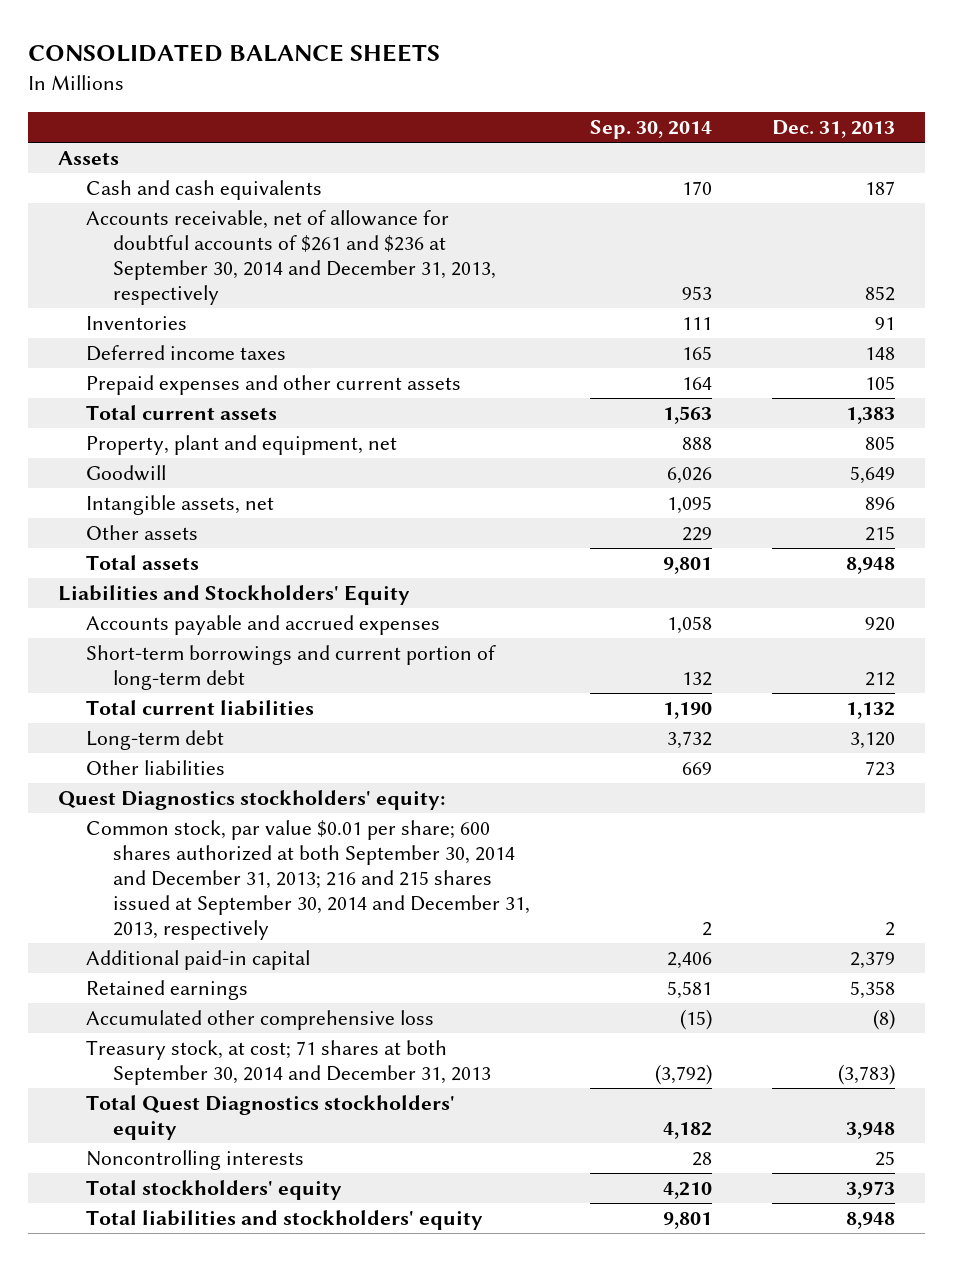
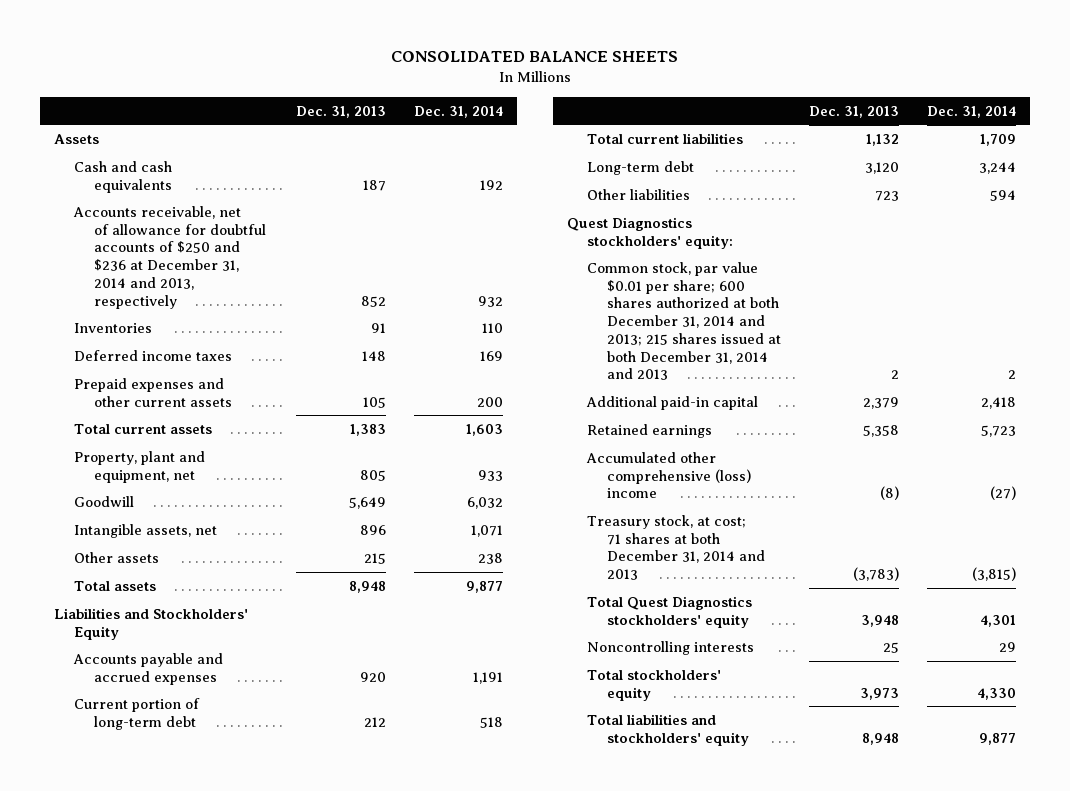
- | Sep. 30, 2014 | Dec. 31, 2013
+ | Dec. 31, 2013 | Dec. 31, 2014
- Accounts receivable, net of allowance for doubtful accounts of $261 and $236 at September 30, 2014 and December 31, 2013, respectively | 953 | 852
+ Accounts receivable, net of allowance for doubtful accounts of $250 and $236 at December 31, 2014 and 2013, respectively | 852 | 932
- Short-term borrowings and current portion of long-term debt | 132 | 212
+ Current portion of long-term debt | 212 | 518
- Common stock, par value $0.01 per share; 600 shares authorized at both September 30, 2014 and December 31, 2013; 216 and 215 shares issued at September 30, 2014 and December 31, 2013, respectively | 2 | 2
+ Common stock, par value $0.01 per share; 600 shares authorized at both December 31, 2014 and 2013; 215 shares issued at both December 31, 2014 and 2013 | 2 | 2
- Accumulated other comprehensive loss | (15) | (8)
- Treasury stock, at cost; 71 shares at both September 30, 2014 and December 31, 2013 | (3,792) | (3,783)
+ Accumulated other comprehensive (loss) income | (8) | (27)
+ Treasury stock, at cost; 71 shares at both December 31, 2014 and 2013 | (3,783) | (3,815)

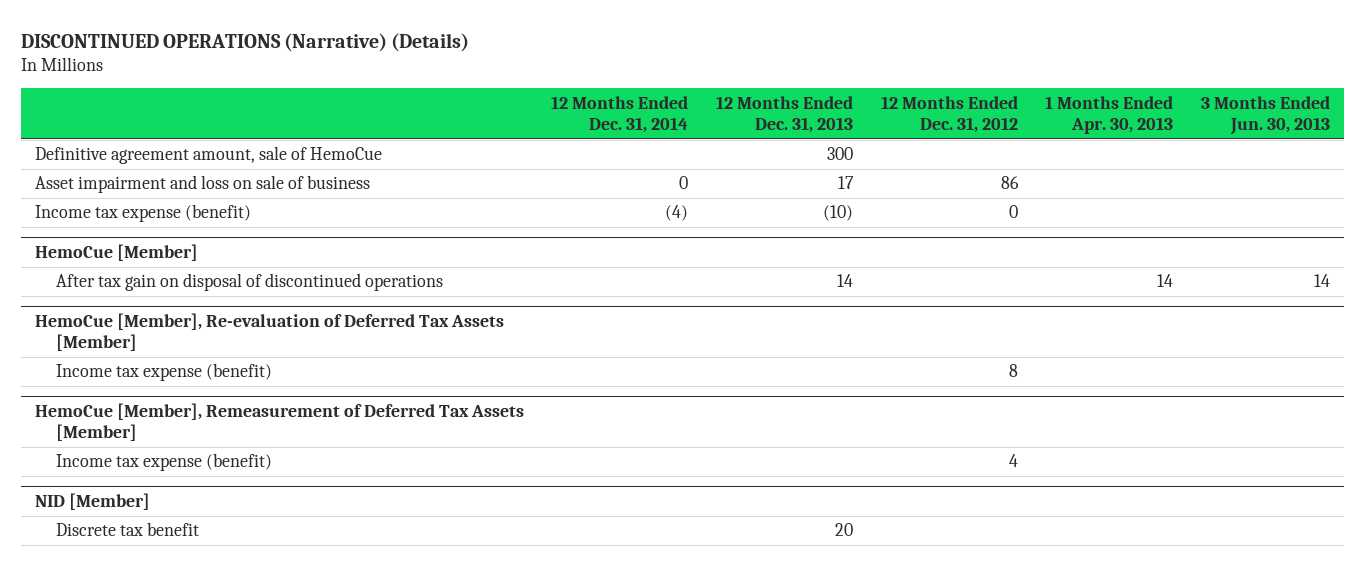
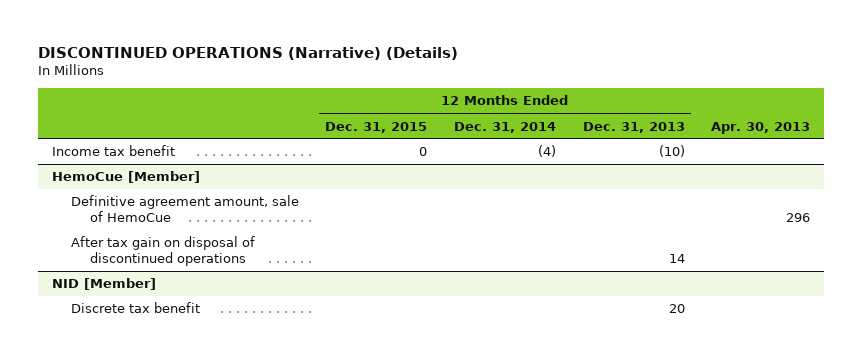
- | 12 Months Ended Dec. 31, 2014 | 12 Months Ended Dec. 31, 2013 | 12 Months Ended Dec. 31, 2012 | 1 Months Ended Apr. 30, 2013 | 3 Months Ended Jun. 30, 2013
+ | 12 Months Ended Dec. 31, 2015 | 12 Months Ended Dec. 31, 2014 | 12 Months Ended Dec. 31, 2013 | Apr. 30, 2013
- Definitive agreement amount, sale of HemoCue | | 300 | | |
- Asset impairment and loss on sale of business | 0 | 17 | 86 | |
- Income tax expense (benefit) | (4) | (10) | 0 | |
+ Income tax benefit | 0 | (4) | (10) |
@ HemoCue [Member]
+ Definitive agreement amount, sale of HemoCue | | | | 296
- HemoCue [Member], Re-evaluation of Deferred Tax Assets [Member]
- Income tax expense (benefit) | | | 8 | |
- HemoCue [Member], Remeasurement of Deferred Tax Assets [Member]
- Income tax expense (benefit) | | | 4 | |

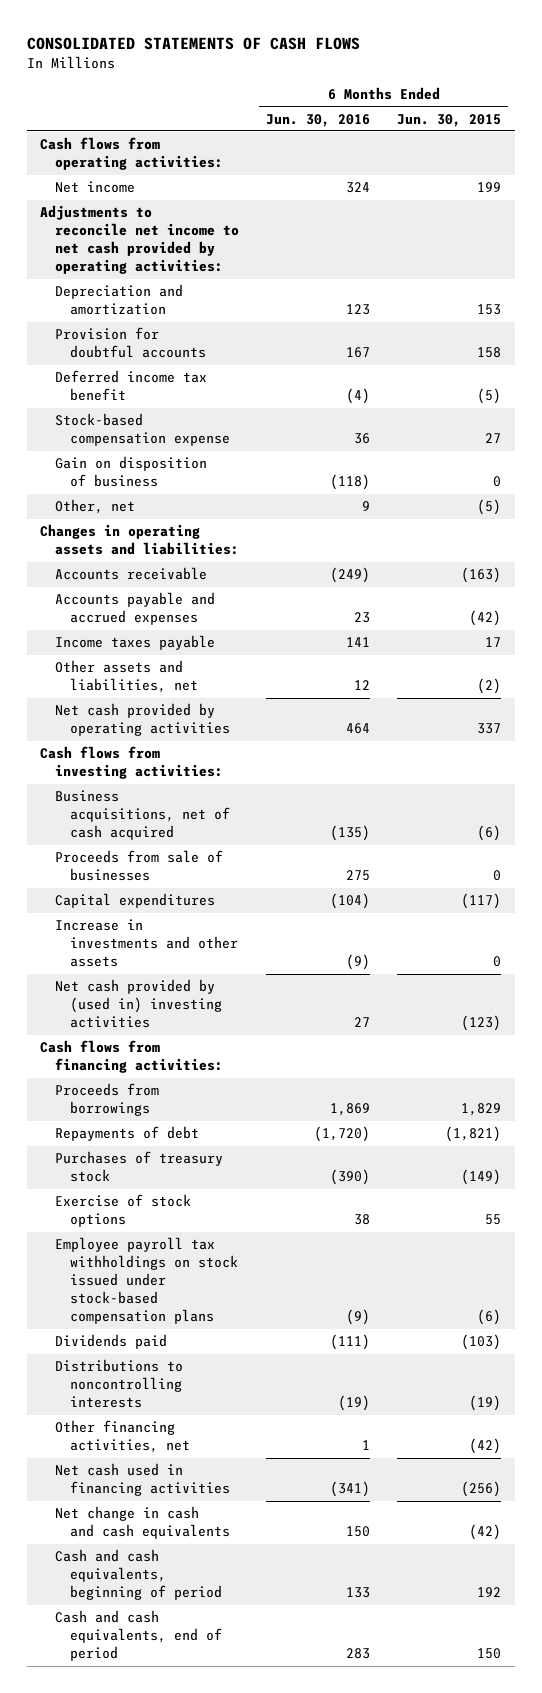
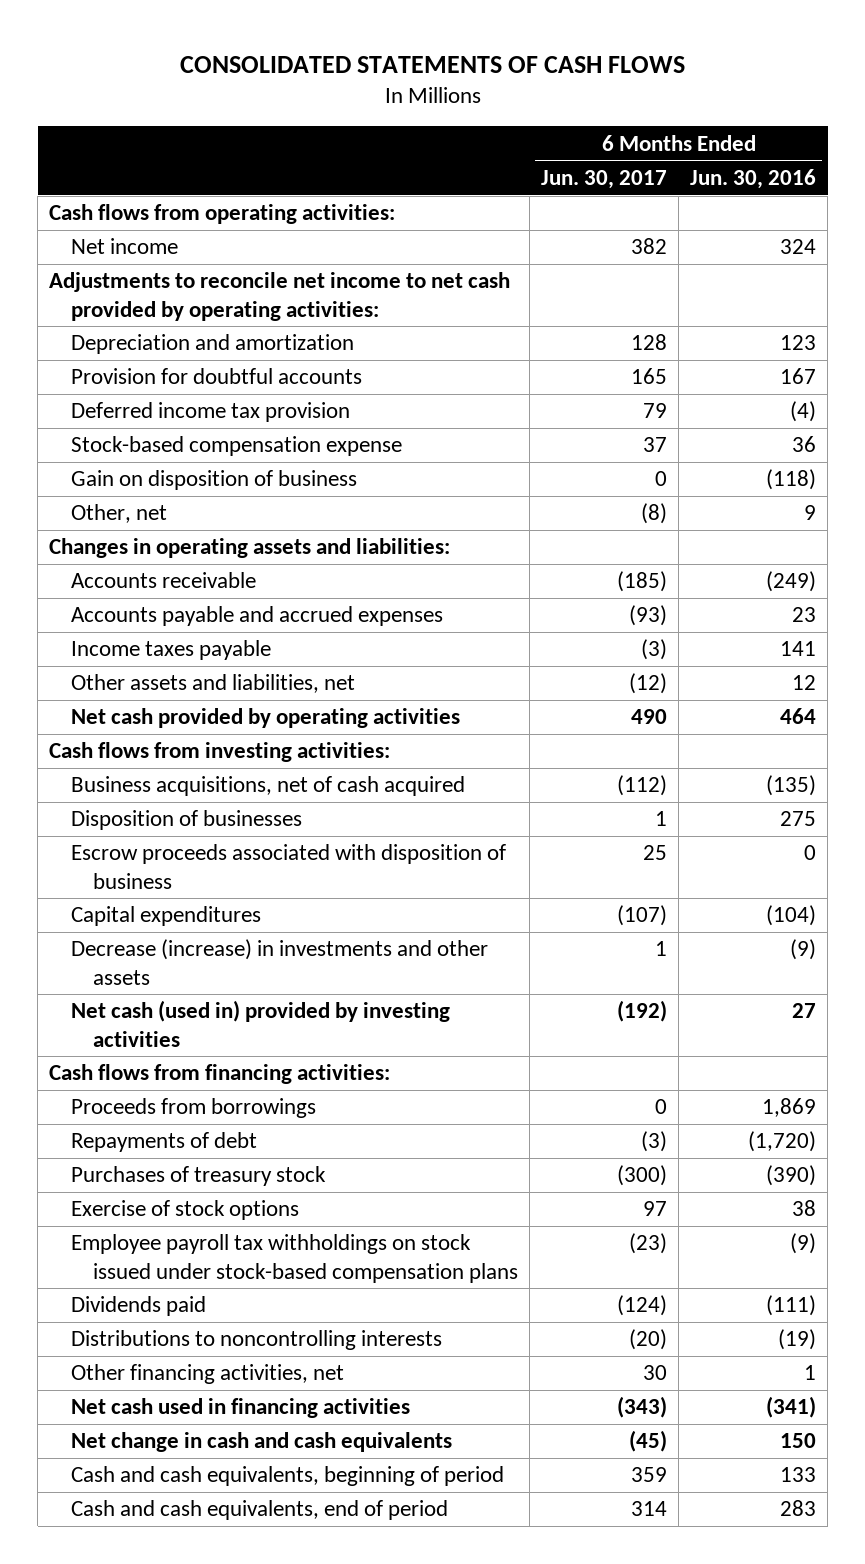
- | 6 Months Ended Jun. 30, 2016 | 6 Months Ended Jun. 30, 2015
+ | 6 Months Ended Jun. 30, 2017 | 6 Months Ended Jun. 30, 2016
- Deferred income tax benefit | (4) | (5)
+ Deferred income tax provision | 79 | (4)
- Proceeds from sale of businesses | 275 | 0
+ Disposition of businesses | 1 | 275
+ Escrow proceeds associated with disposition of business | 25 | 0
- Increase in investments and other assets | (9) | 0
- Net cash provided by (used in) investing activities | 27 | (123)
+ Decrease (increase) in investments and other assets | 1 | (9)
+ Net cash (used in) provided by investing activities | (192) | 27

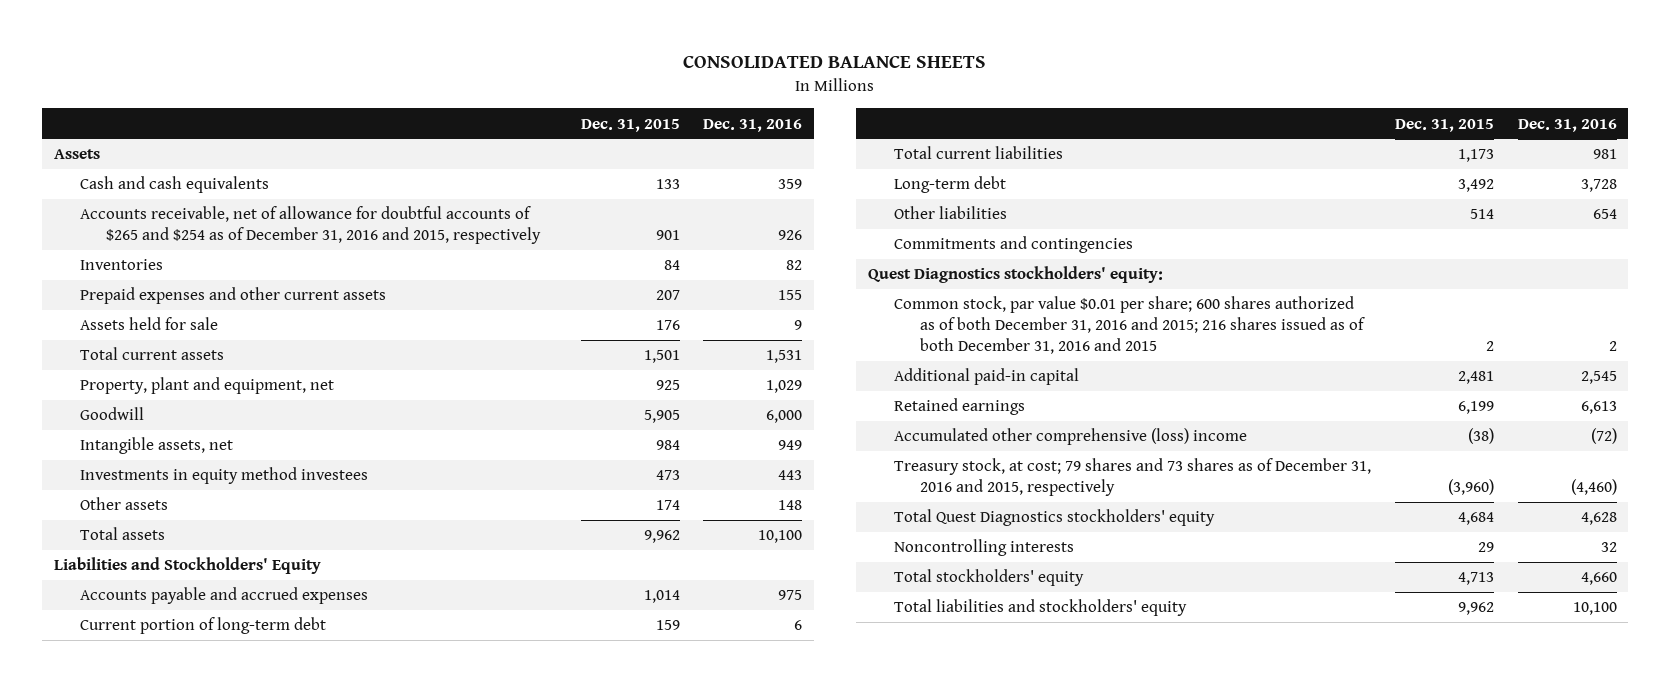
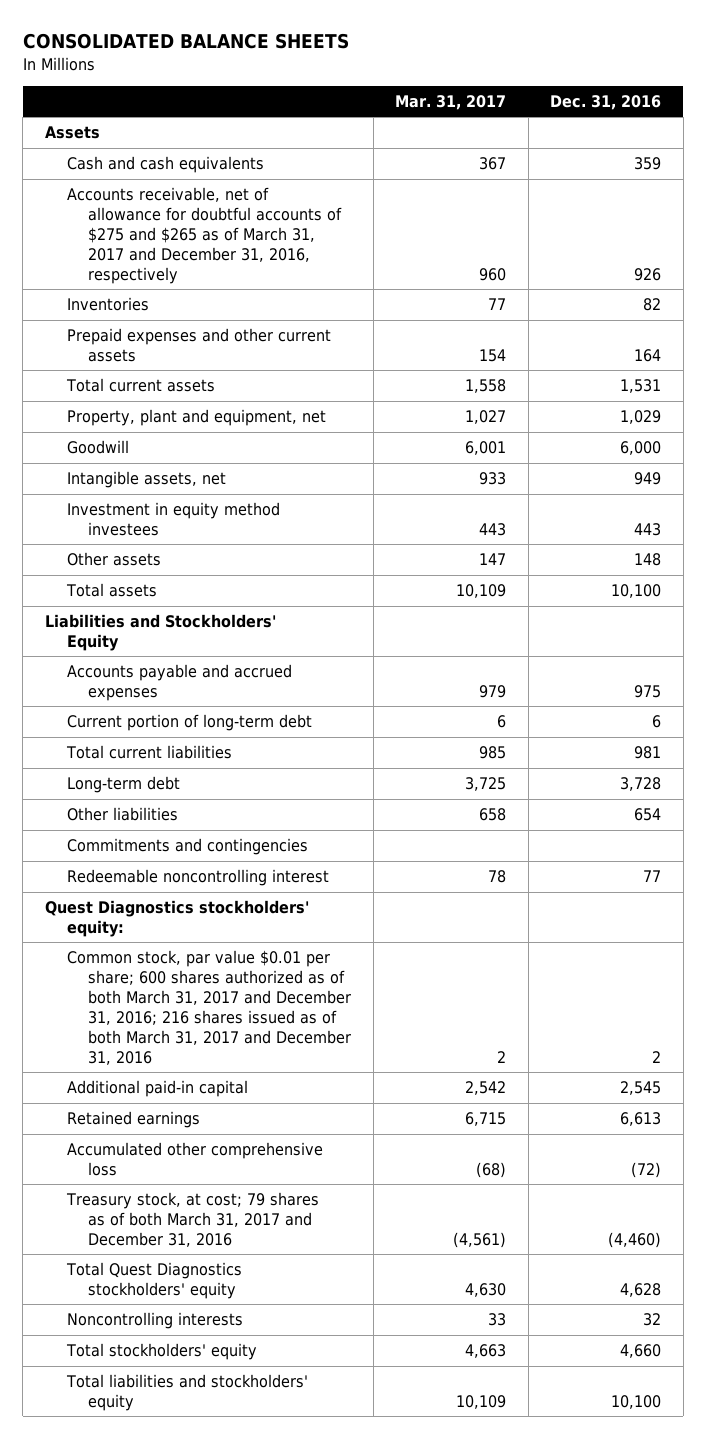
- | Dec. 31, 2015 | Dec. 31, 2016
+ | Mar. 31, 2017 | Dec. 31, 2016
- Accounts receivable, net of allowance for doubtful accounts of $265 and $254 as of December 31, 2016 and 2015, respectively | 901 | 926
+ Accounts receivable, net of allowance for doubtful accounts of $275 and $265 as of March 31, 2017 and December 31, 2016, respectively | 960 | 926
- Prepaid expenses and other current assets | 207 | 155
- Assets held for sale | 176 | 9
+ Prepaid expenses and other current assets | 154 | 164
- Investments in equity method investees | 473 | 443
+ Investment in equity method investees | 443 | 443
+ Redeemable noncontrolling interest | 78 | 77
- Common stock, par value $0.01 per share; 600 shares authorized as of both December 31, 2016 and 2015; 216 shares issued as of both December 31, 2016 and 2015 | 2 | 2
+ Common stock, par value $0.01 per share; 600 shares authorized as of both March 31, 2017 and December 31, 2016; 216 shares issued as of both March 31, 2017 and December 31, 2016 | 2 | 2
- Accumulated other comprehensive (loss) income | (38) | (72)
- Treasury stock, at cost; 79 shares and 73 shares as of December 31, 2016 and 2015, respectively | (3,960) | (4,460)
+ Accumulated other comprehensive loss | (68) | (72)
+ Treasury stock, at cost; 79 shares as of both March 31, 2017 and December 31, 2016 | (4,561) | (4,460)

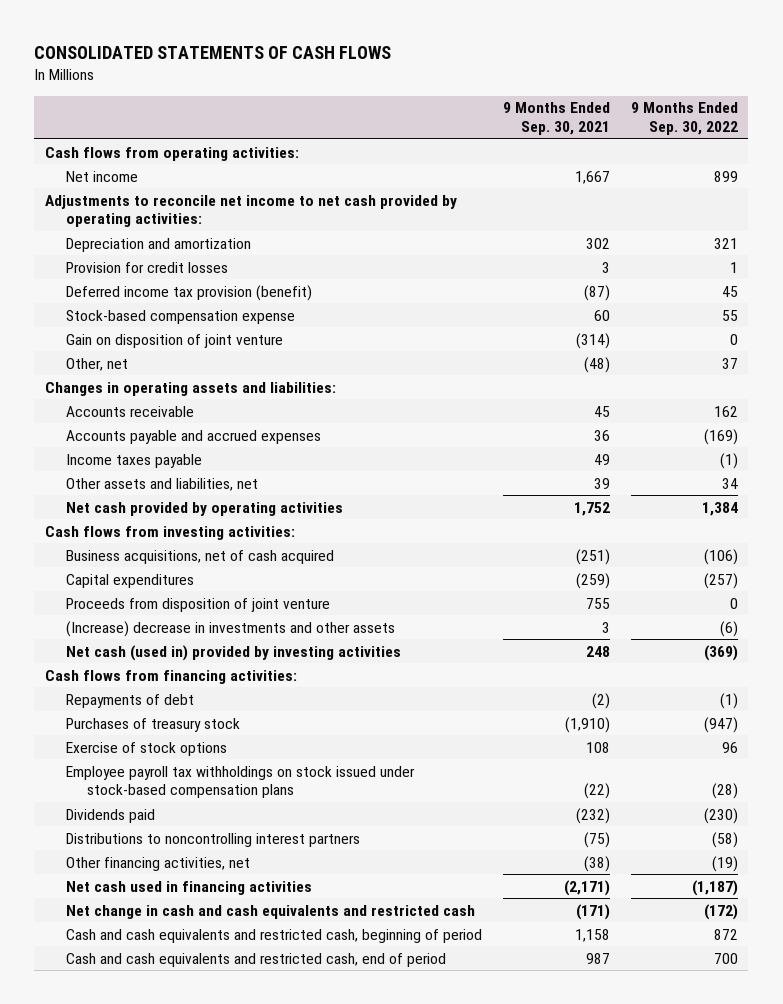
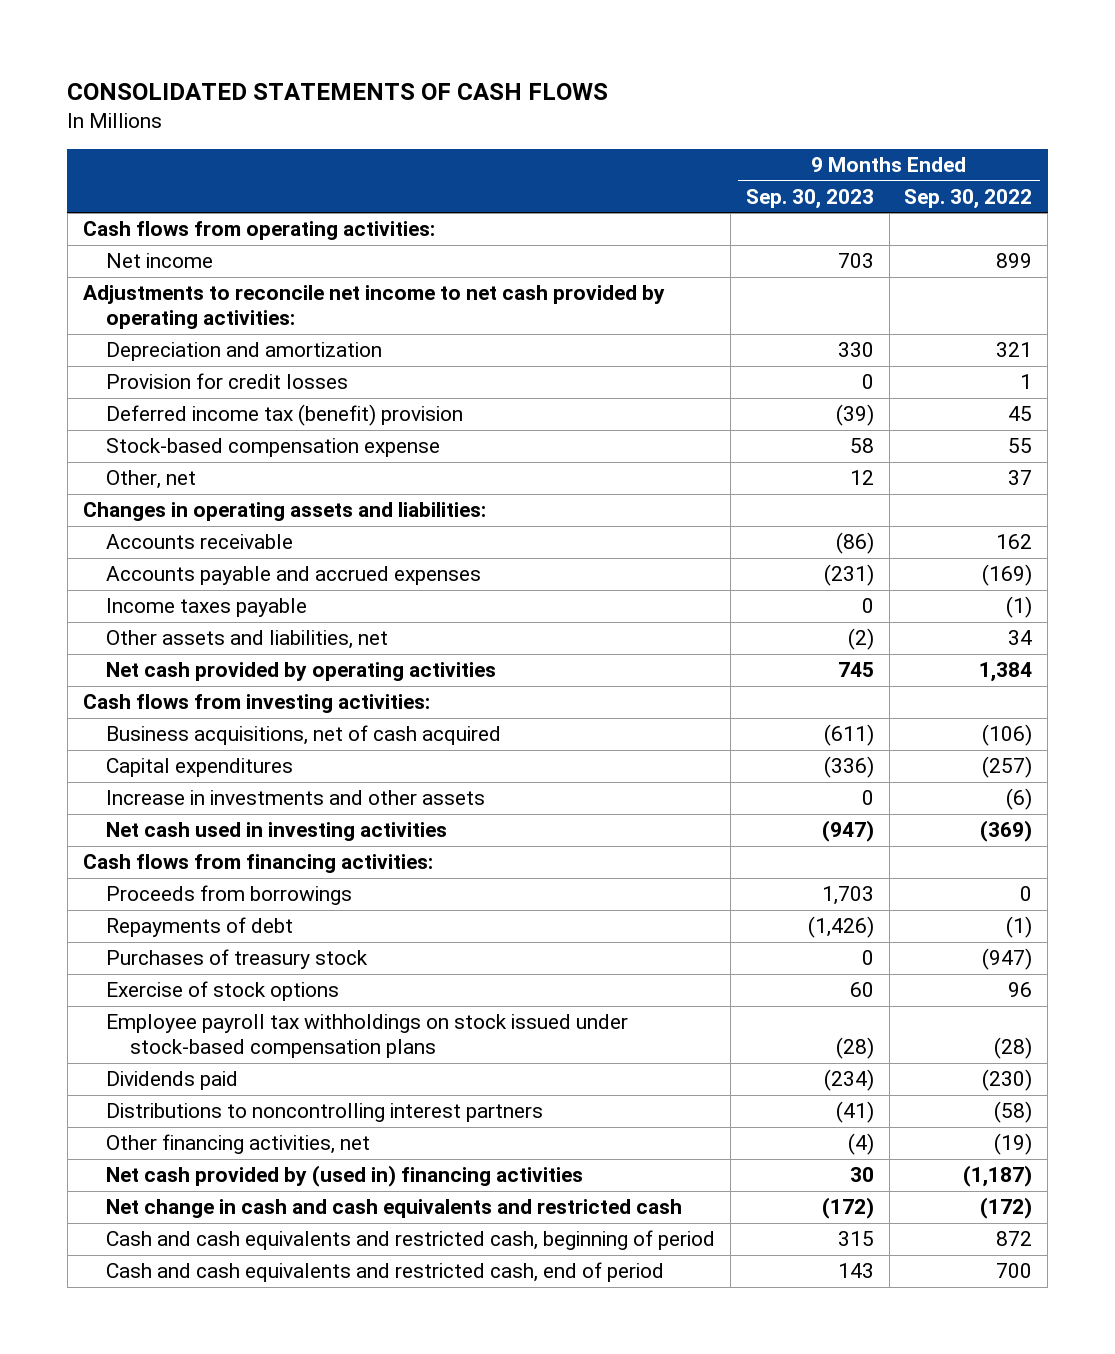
- | 9 Months Ended Sep. 30, 2021 | 9 Months Ended Sep. 30, 2022
+ | 9 Months Ended Sep. 30, 2023 | 9 Months Ended Sep. 30, 2022
- Deferred income tax provision (benefit) | (87) | 45
+ Deferred income tax (benefit) provision | (39) | 45
- Gain on disposition of joint venture | (314) | 0
- Proceeds from disposition of joint venture | 755 | 0
- (Increase) decrease in investments and other assets | 3 | (6)
- Net cash (used in) provided by investing activities | 248 | (369)
+ Increase in investments and other assets | 0 | (6)
+ Net cash used in investing activities | (947) | (369)
+ Proceeds from borrowings | 1,703 | 0
- Net cash used in financing activities | (2,171) | (1,187)
+ Net cash provided by (used in) financing activities | 30 | (1,187)

